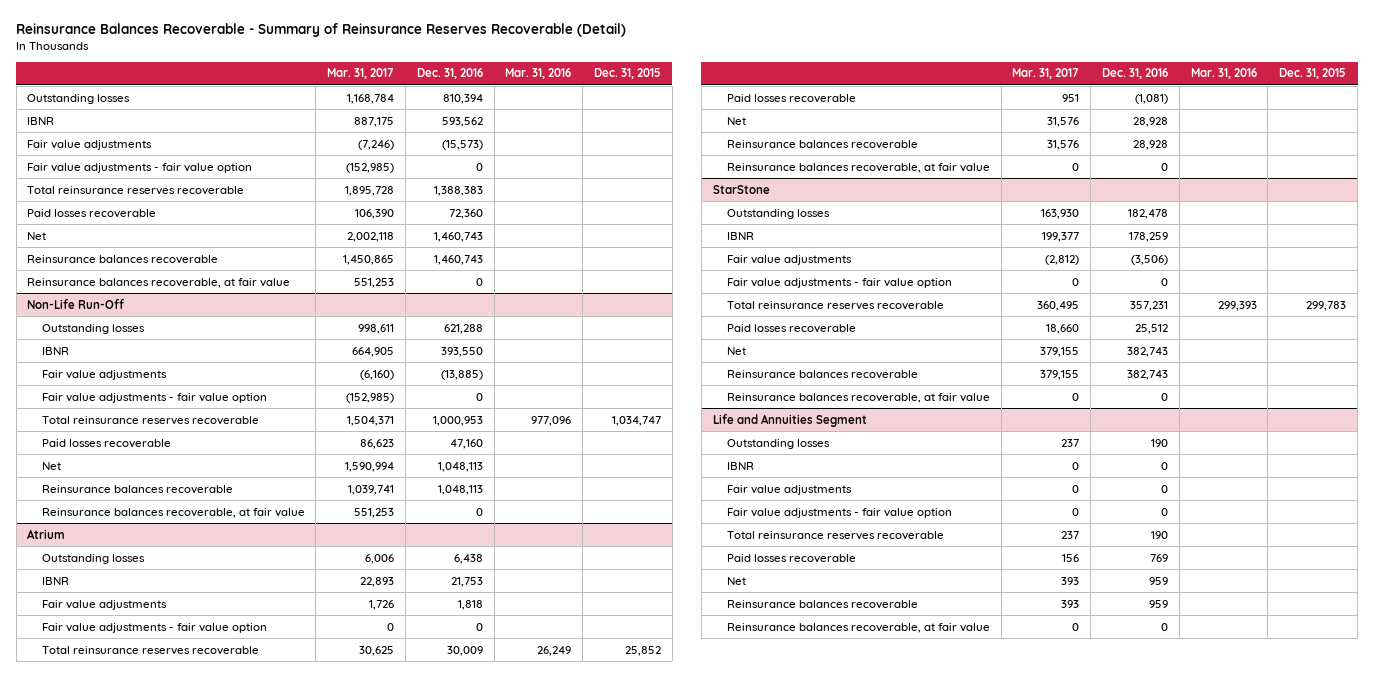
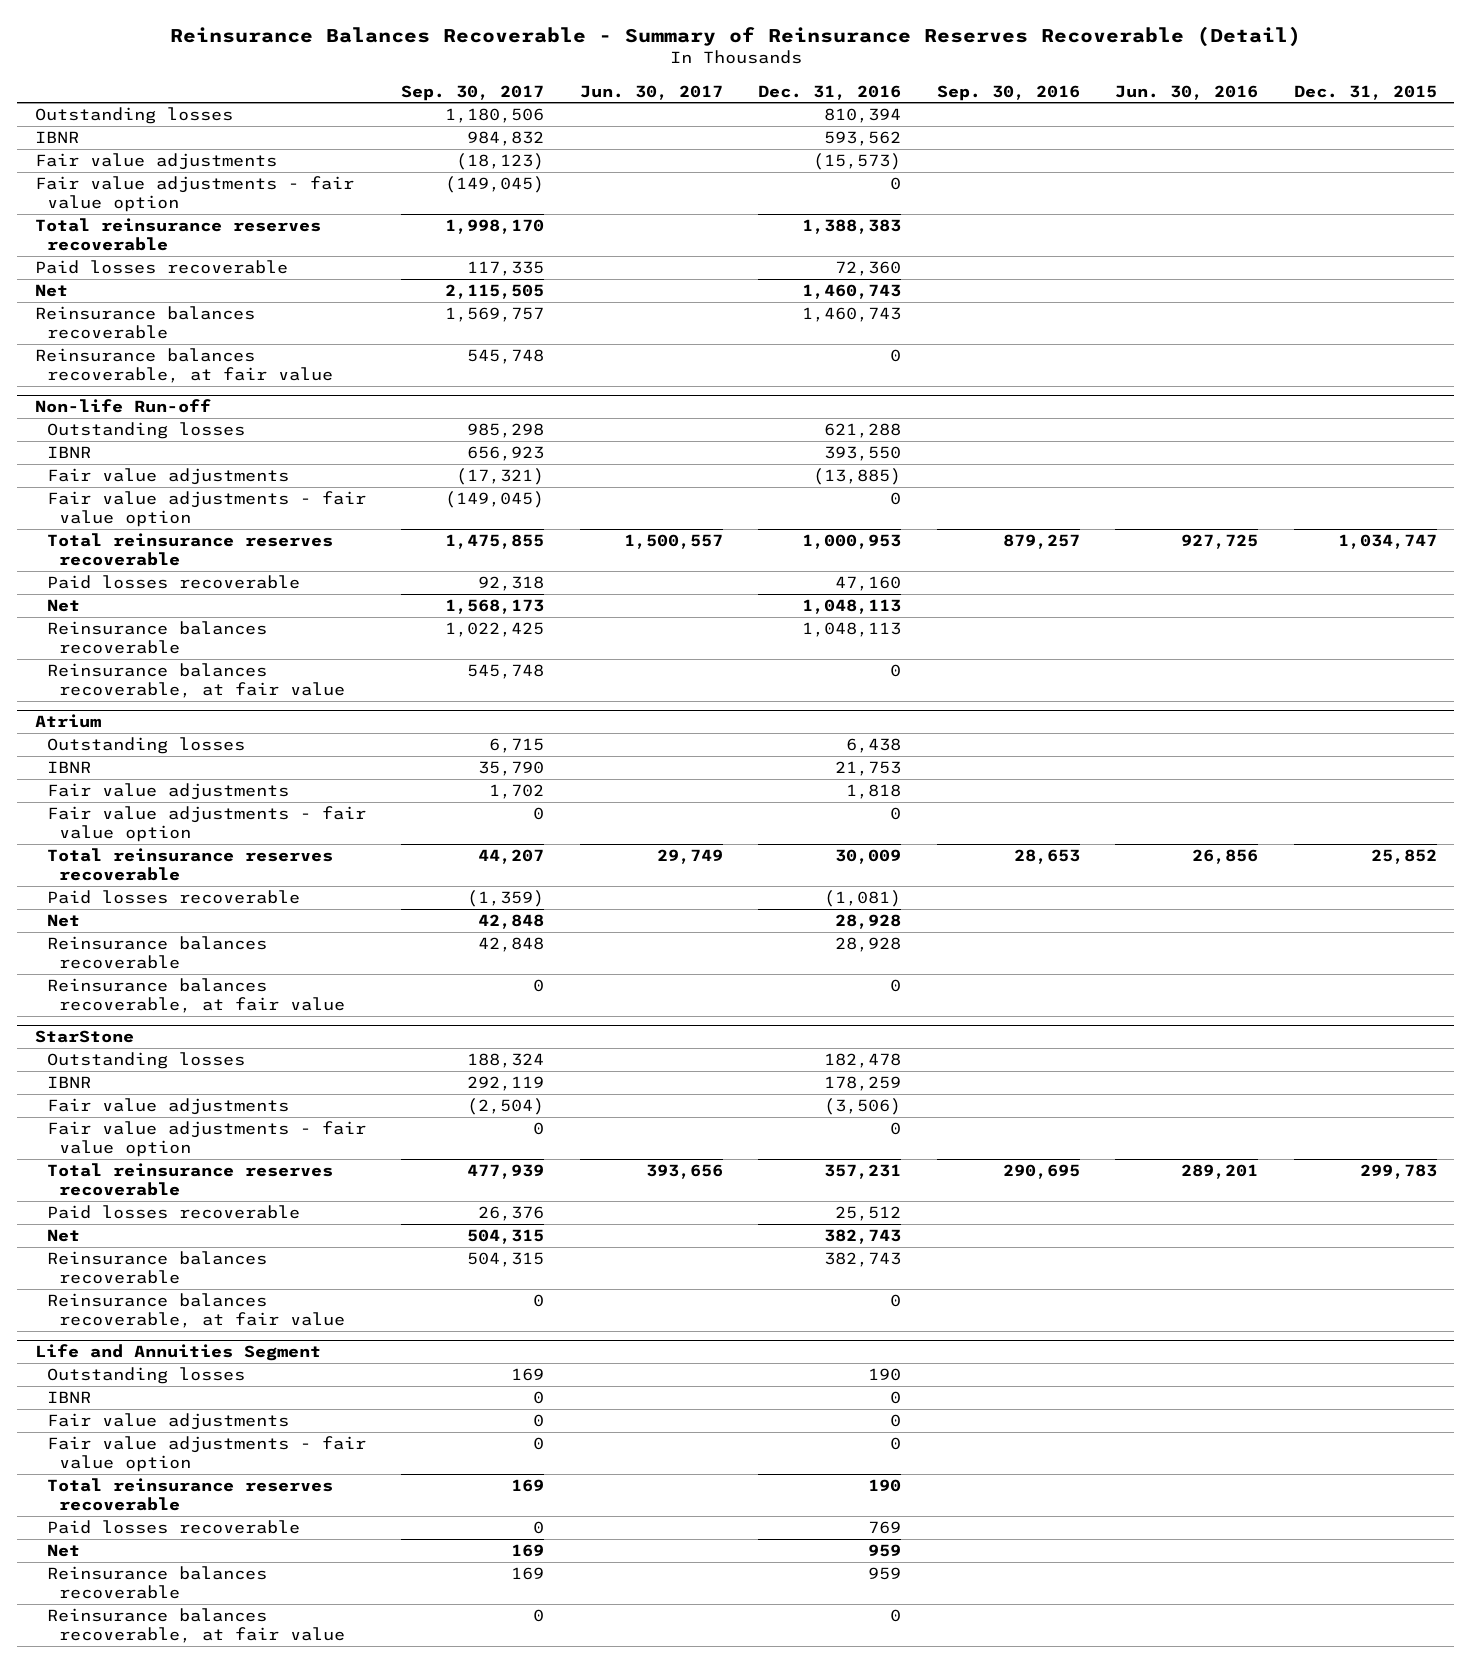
- | Mar. 31, 2017 | Dec. 31, 2016 | Mar. 31, 2016 | Dec. 31, 2015
+ | Sep. 30, 2017 | Jun. 30, 2017 | Dec. 31, 2016 | Sep. 30, 2016 | Jun. 30, 2016 | Dec. 31, 2015
- Non-Life Run-Off
+ Non-life Run-off

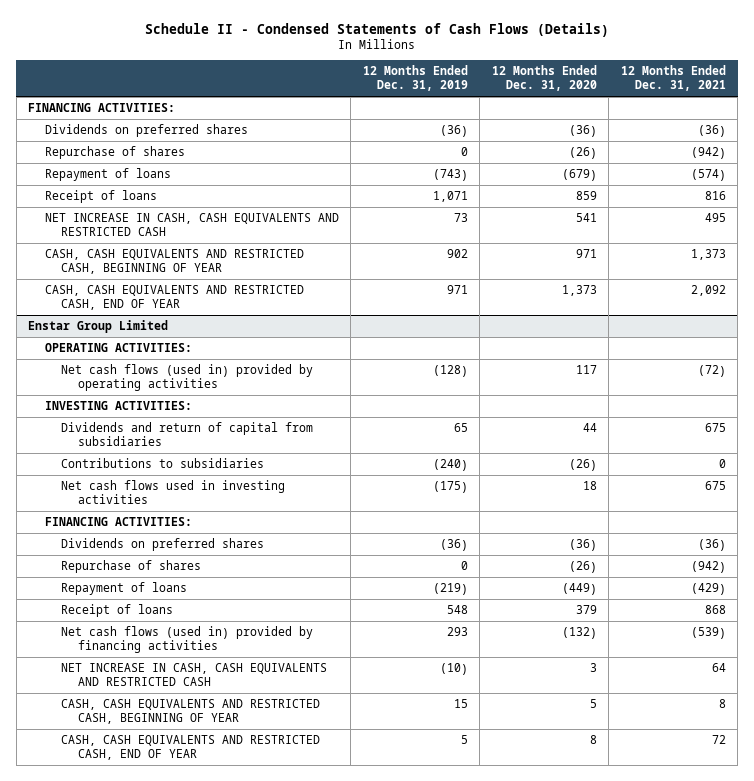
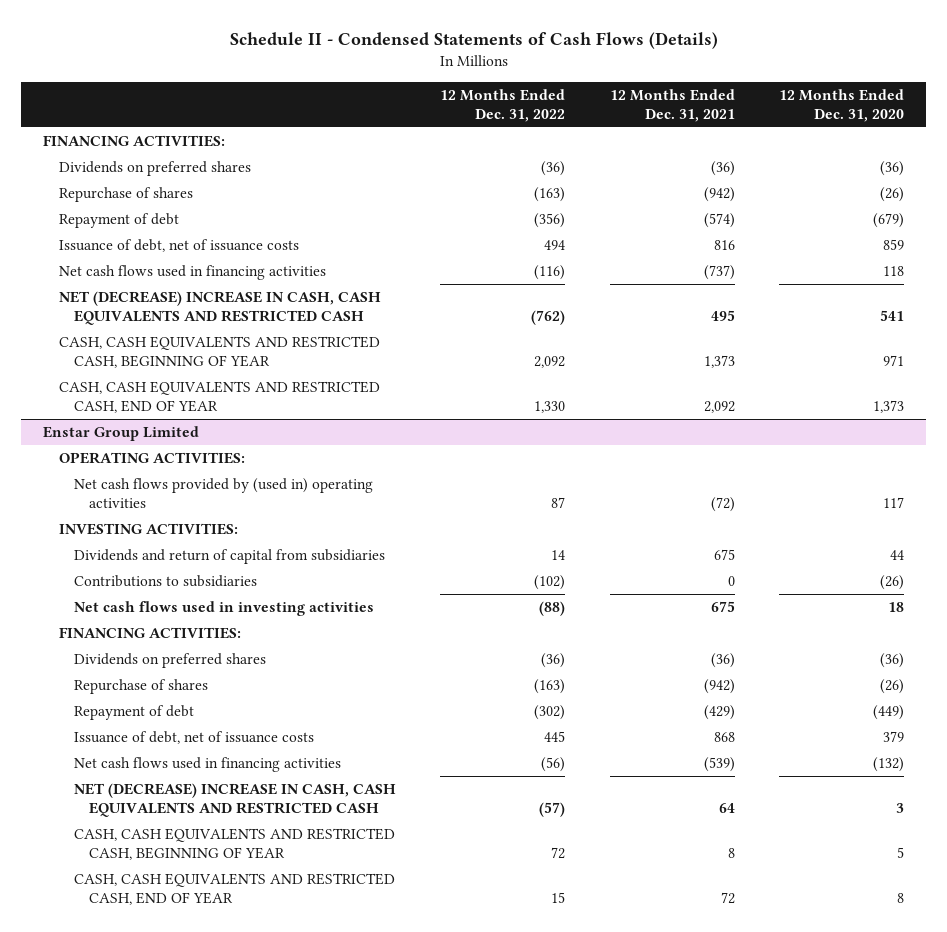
- | 12 Months Ended Dec. 31, 2019 | 12 Months Ended Dec. 31, 2020 | 12 Months Ended Dec. 31, 2021
+ | 12 Months Ended Dec. 31, 2022 | 12 Months Ended Dec. 31, 2021 | 12 Months Ended Dec. 31, 2020
- Repayment of loans | (743) | (679) | (574)
- Receipt of loans | 1,071 | 859 | 816
- NET INCREASE IN CASH, CASH EQUIVALENTS AND RESTRICTED CASH | 73 | 541 | 495
+ Repayment of debt | (356) | (574) | (679)
+ Issuance of debt, net of issuance costs | 494 | 816 | 859
+ Net cash flows used in financing activities | (116) | (737) | 118
+ NET (DECREASE) INCREASE IN CASH, CASH EQUIVALENTS AND RESTRICTED CASH | (762) | 495 | 541
@ Enstar Group Limited
- Net cash flows (used in) provided by operating activities | (128) | 117 | (72)
+ Net cash flows provided by (used in) operating activities | 87 | (72) | 117
- Repayment of loans | (219) | (449) | (429)
- Receipt of loans | 548 | 379 | 868
- Net cash flows (used in) provided by financing activities | 293 | (132) | (539)
- NET INCREASE IN CASH, CASH EQUIVALENTS AND RESTRICTED CASH | (10) | 3 | 64
+ Repayment of debt | (302) | (429) | (449)
+ Issuance of debt, net of issuance costs | 445 | 868 | 379
+ Net cash flows used in financing activities | (56) | (539) | (132)
+ NET (DECREASE) INCREASE IN CASH, CASH EQUIVALENTS AND RESTRICTED CASH | (57) | 64 | 3

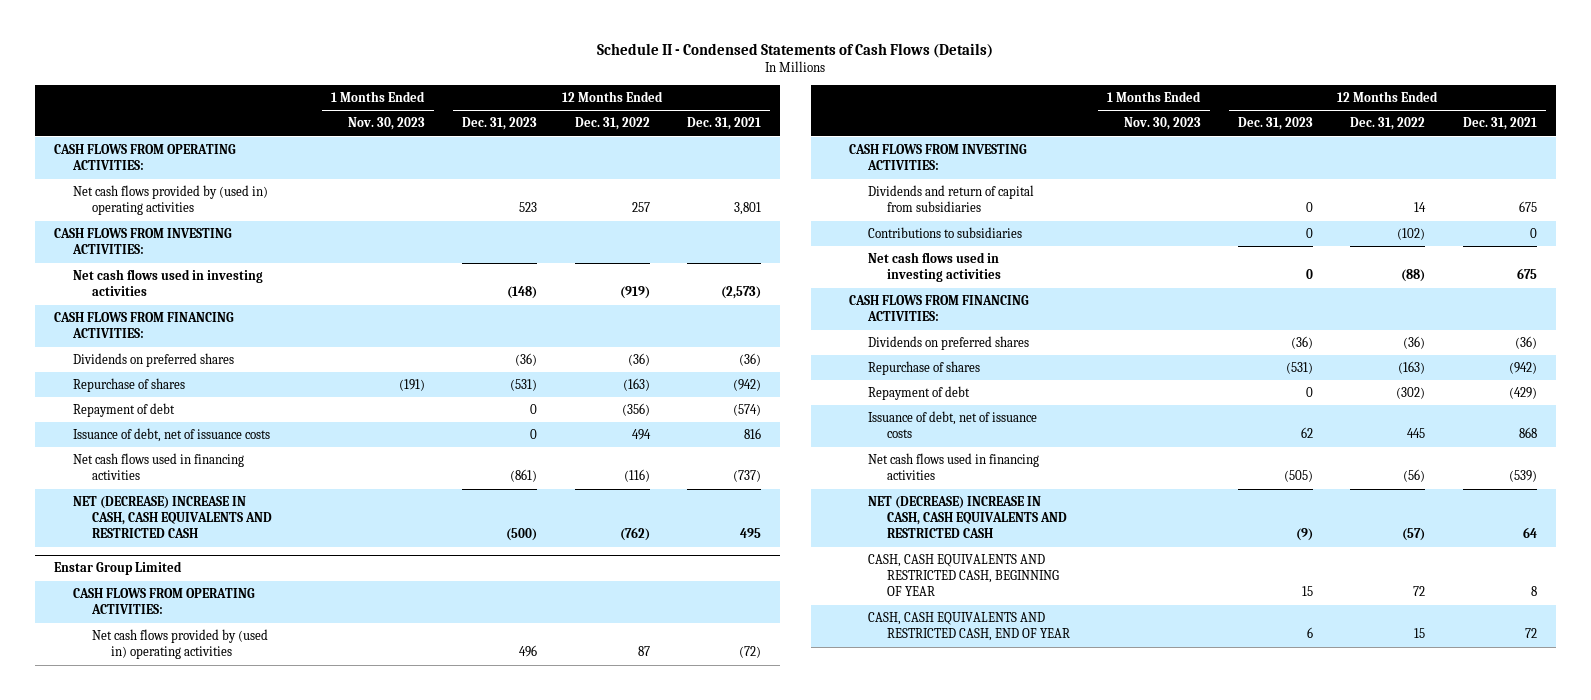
- | 12 Months Ended Dec. 31, 2022 | 12 Months Ended Dec. 31, 2021 | 12 Months Ended Dec. 31, 2020
+ | 1 Months Ended Nov. 30, 2023 | 12 Months Ended Dec. 31, 2023 | 12 Months Ended Dec. 31, 2022 | 12 Months Ended Dec. 31, 2021
- FINANCING ACTIVITIES:
+ CASH FLOWS FROM OPERATING ACTIVITIES:
+ Net cash flows provided by (used in) operating activities | | 523 | 257 | 3,801
+ CASH FLOWS FROM INVESTING ACTIVITIES:
+ Net cash flows used in investing activities | | (148) | (919) | (2,573)
+ CASH FLOWS FROM FINANCING ACTIVITIES:
- CASH, CASH EQUIVALENTS AND RESTRICTED CASH, BEGINNING OF YEAR | 2,092 | 1,373 | 971
- CASH, CASH EQUIVALENTS AND RESTRICTED CASH, END OF YEAR | 1,330 | 2,092 | 1,373
@ Enstar Group Limited
- OPERATING ACTIVITIES:
+ CASH FLOWS FROM OPERATING ACTIVITIES:
- INVESTING ACTIVITIES:
+ CASH FLOWS FROM INVESTING ACTIVITIES:
- FINANCING ACTIVITIES:
+ CASH FLOWS FROM FINANCING ACTIVITIES:

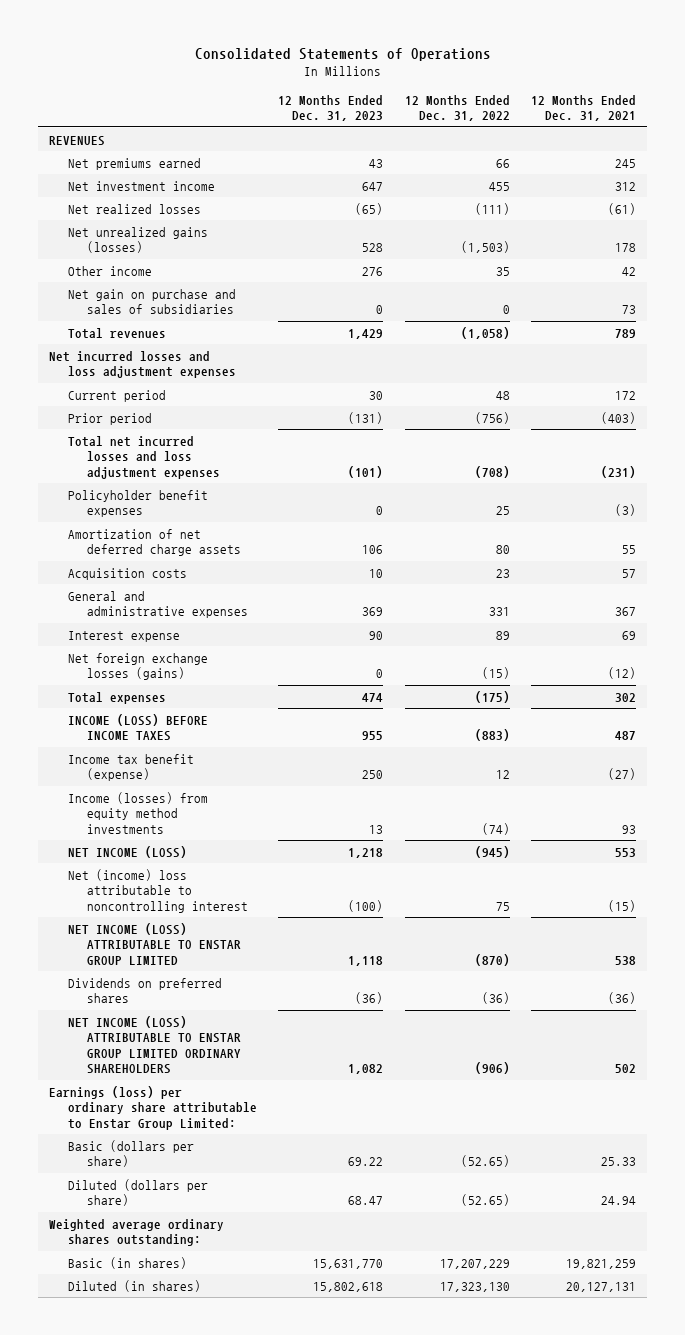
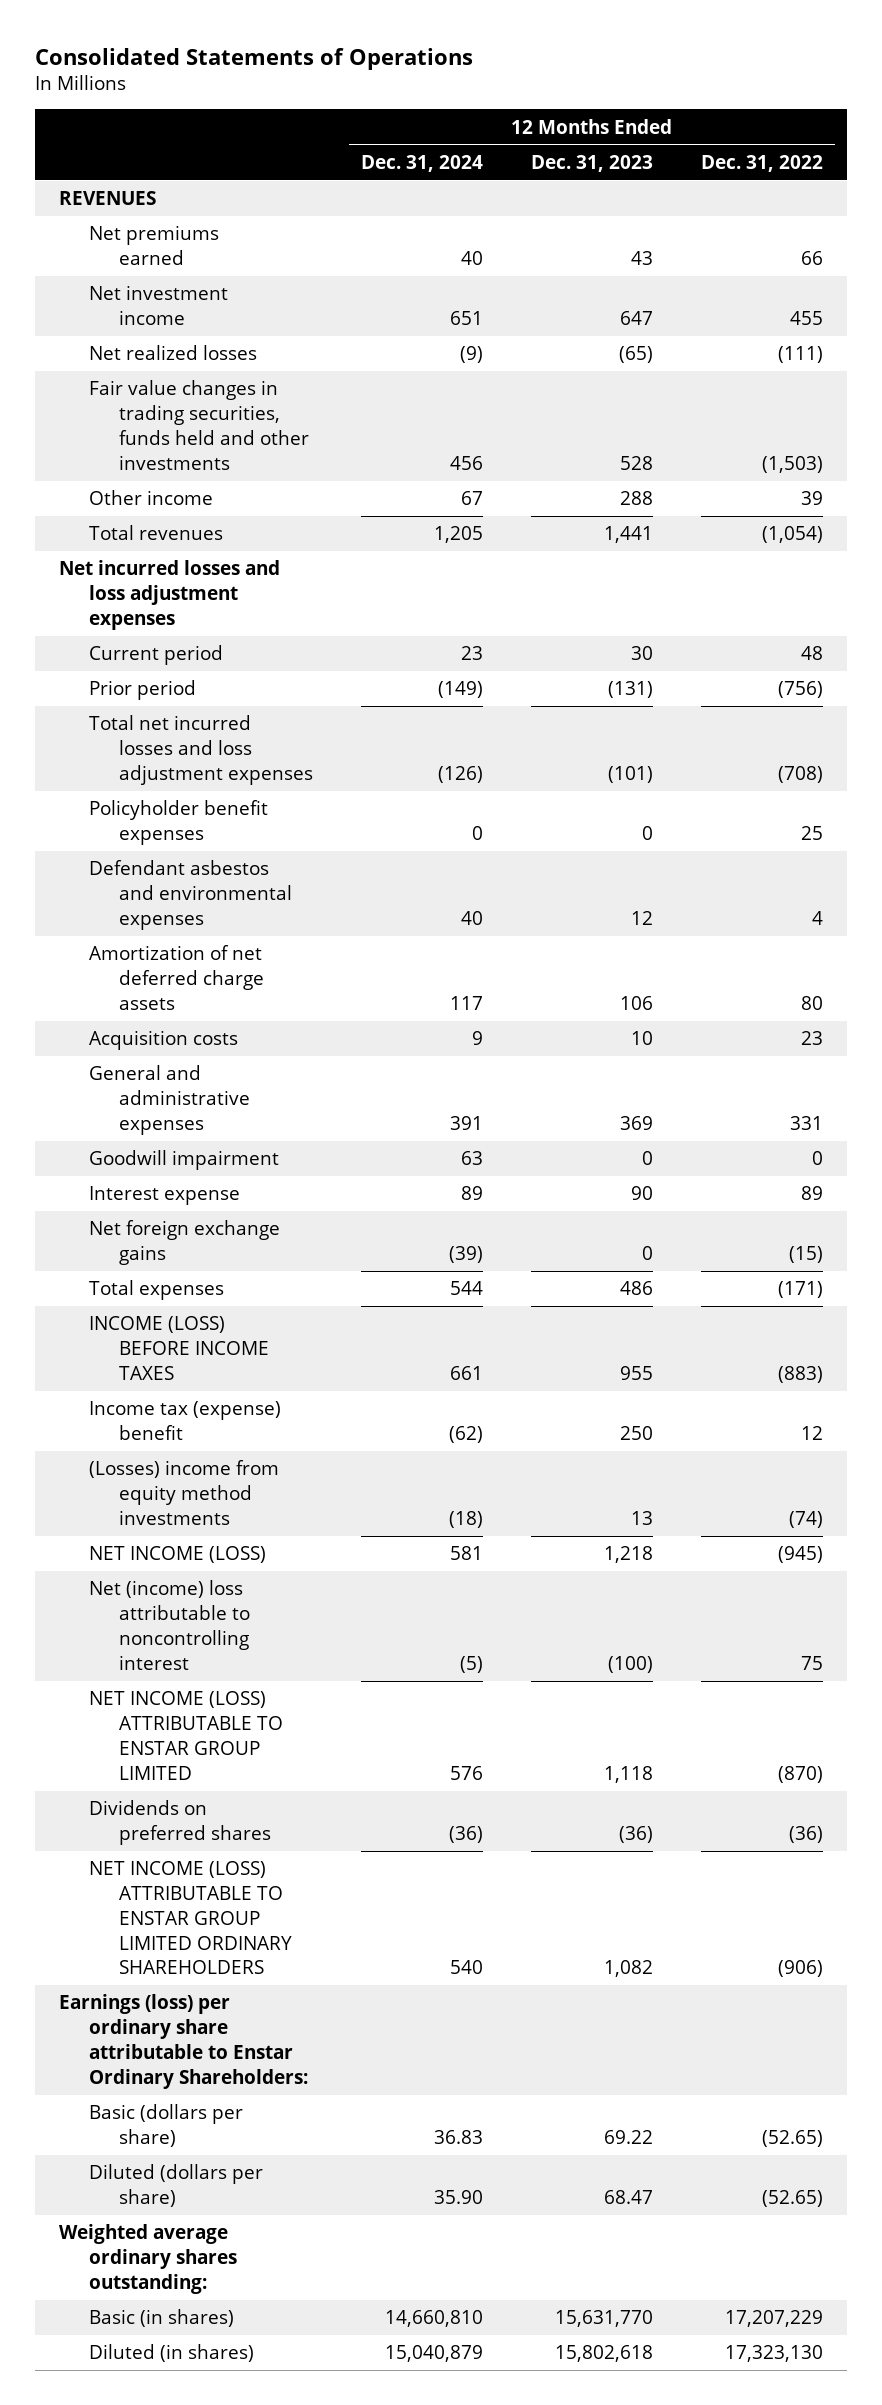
- | 12 Months Ended Dec. 31, 2023 | 12 Months Ended Dec. 31, 2022 | 12 Months Ended Dec. 31, 2021
+ | 12 Months Ended Dec. 31, 2024 | 12 Months Ended Dec. 31, 2023 | 12 Months Ended Dec. 31, 2022
- Net unrealized gains (losses) | 528 | (1,503) | 178
- Other income | 276 | 35 | 42
- Net gain on purchase and sales of subsidiaries | 0 | 0 | 73
- Total revenues | 1,429 | (1,058) | 789
+ Fair value changes in trading securities, funds held and other investments | 456 | 528 | (1,503)
+ Other income | 67 | 288 | 39
+ Total revenues | 1,205 | 1,441 | (1,054)
+ Defendant asbestos and environmental expenses | 40 | 12 | 4
+ Goodwill impairment | 63 | 0 | 0
- Net foreign exchange losses (gains) | 0 | (15) | (12)
- Total expenses | 474 | (175) | 302
+ Net foreign exchange gains | (39) | 0 | (15)
+ Total expenses | 544 | 486 | (171)
- Income tax benefit (expense) | 250 | 12 | (27)
- Income (losses) from equity method investments | 13 | (74) | 93
+ Income tax (expense) benefit | (62) | 250 | 12
+ (Losses) income from equity method investments | (18) | 13 | (74)
- Earnings (loss) per ordinary share attributable to Enstar Group Limited:
+ Earnings (loss) per ordinary share attributable to Enstar Ordinary Shareholders:

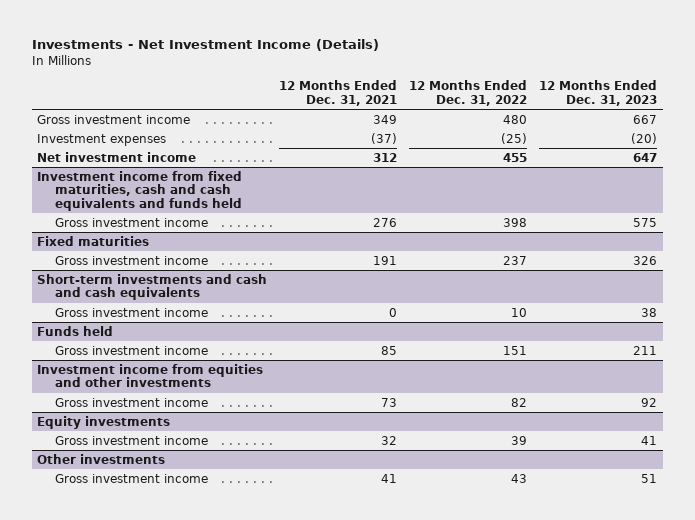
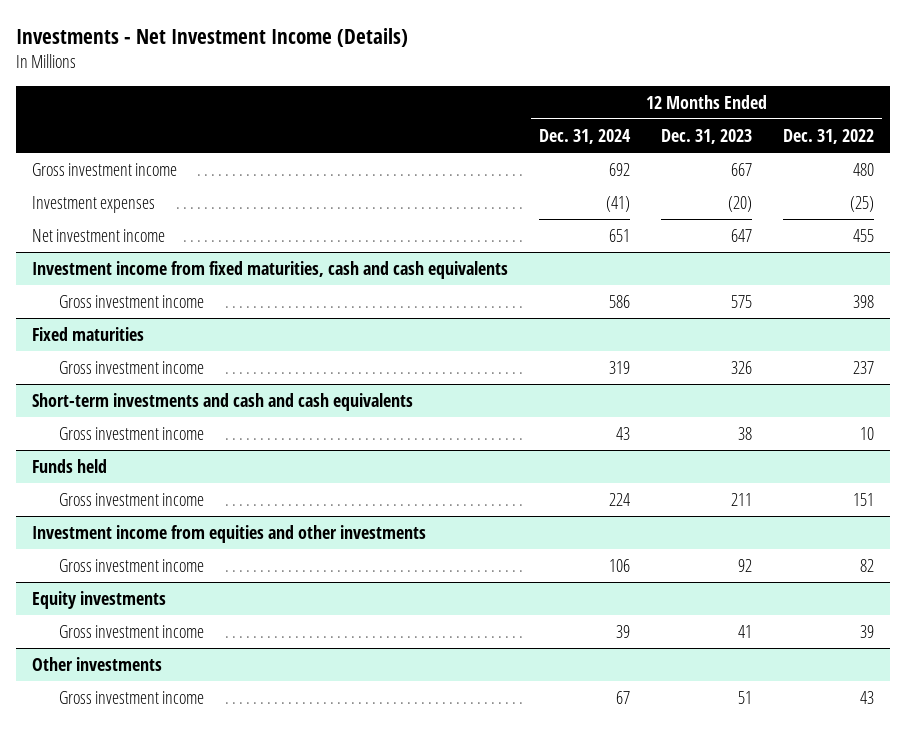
- | 12 Months Ended Dec. 31, 2021 | 12 Months Ended Dec. 31, 2022 | 12 Months Ended Dec. 31, 2023
+ | 12 Months Ended Dec. 31, 2024 | 12 Months Ended Dec. 31, 2023 | 12 Months Ended Dec. 31, 2022
- Investment income from fixed maturities, cash and cash equivalents and funds held
+ Investment income from fixed maturities, cash and cash equivalents

